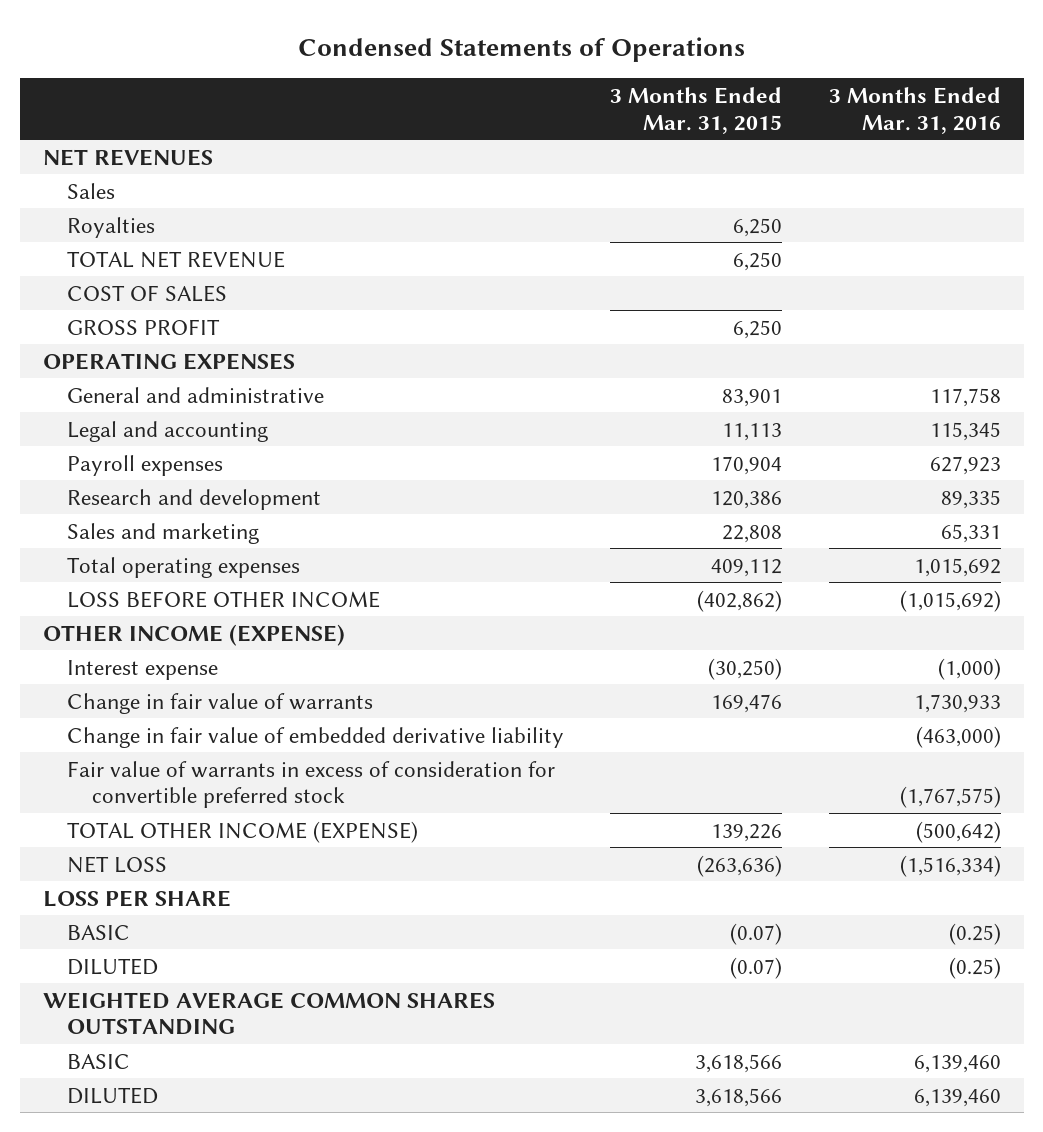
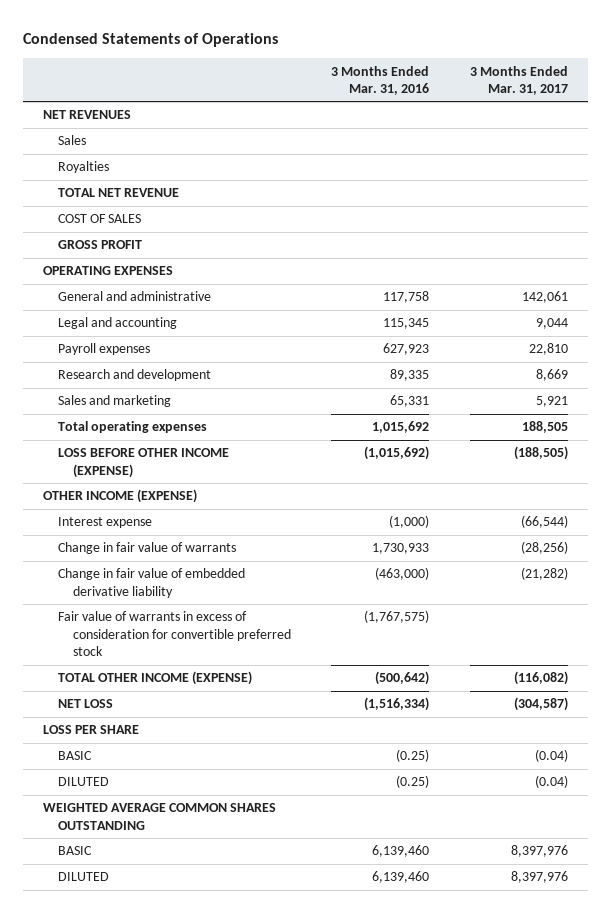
- | 3 Months Ended Mar. 31, 2015 | 3 Months Ended Mar. 31, 2016
+ | 3 Months Ended Mar. 31, 2016 | 3 Months Ended Mar. 31, 2017
- LOSS BEFORE OTHER INCOME | (402,862) | (1,015,692)
+ LOSS BEFORE OTHER INCOME (EXPENSE) | (1,015,692) | (188,505)

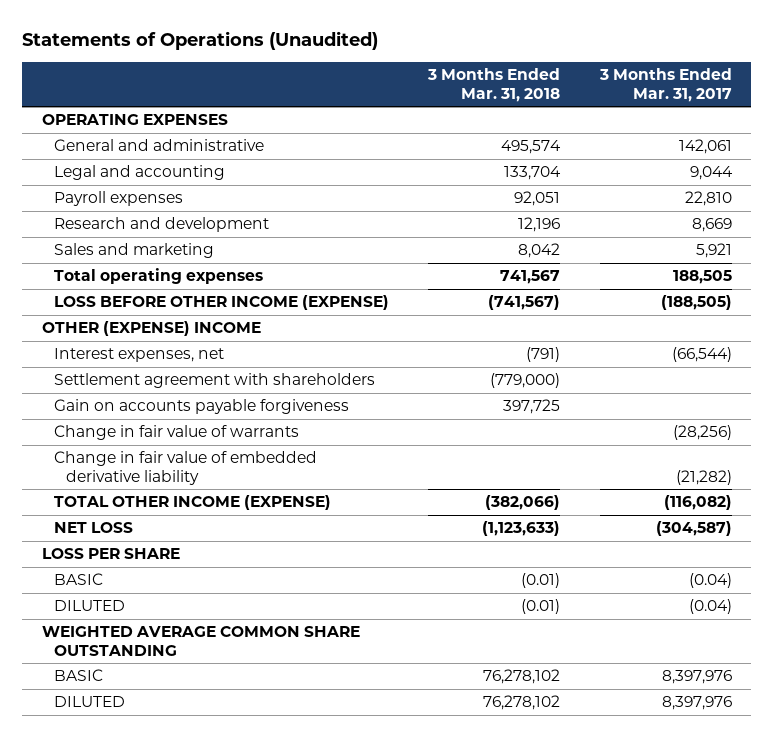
- Condensed Statements of Operations
+ Statements of Operations (Unaudited)
- | 3 Months Ended Mar. 31, 2016 | 3 Months Ended Mar. 31, 2017
+ | 3 Months Ended Mar. 31, 2018 | 3 Months Ended Mar. 31, 2017
- NET REVENUES
- Sales
- Royalties
- TOTAL NET REVENUE
- COST OF SALES
- GROSS PROFIT
- OTHER INCOME (EXPENSE)
- Interest expense | (1,000) | (66,544)
+ OTHER (EXPENSE) INCOME
+ Interest expenses, net | (791) | (66,544)
+ Settlement agreement with shareholders | (779,000) |
+ Gain on accounts payable forgiveness | 397,725 |
- Fair value of warrants in excess of consideration for convertible preferred stock | (1,767,575) |
- WEIGHTED AVERAGE COMMON SHARES OUTSTANDING
+ WEIGHTED AVERAGE COMMON SHARE OUTSTANDING

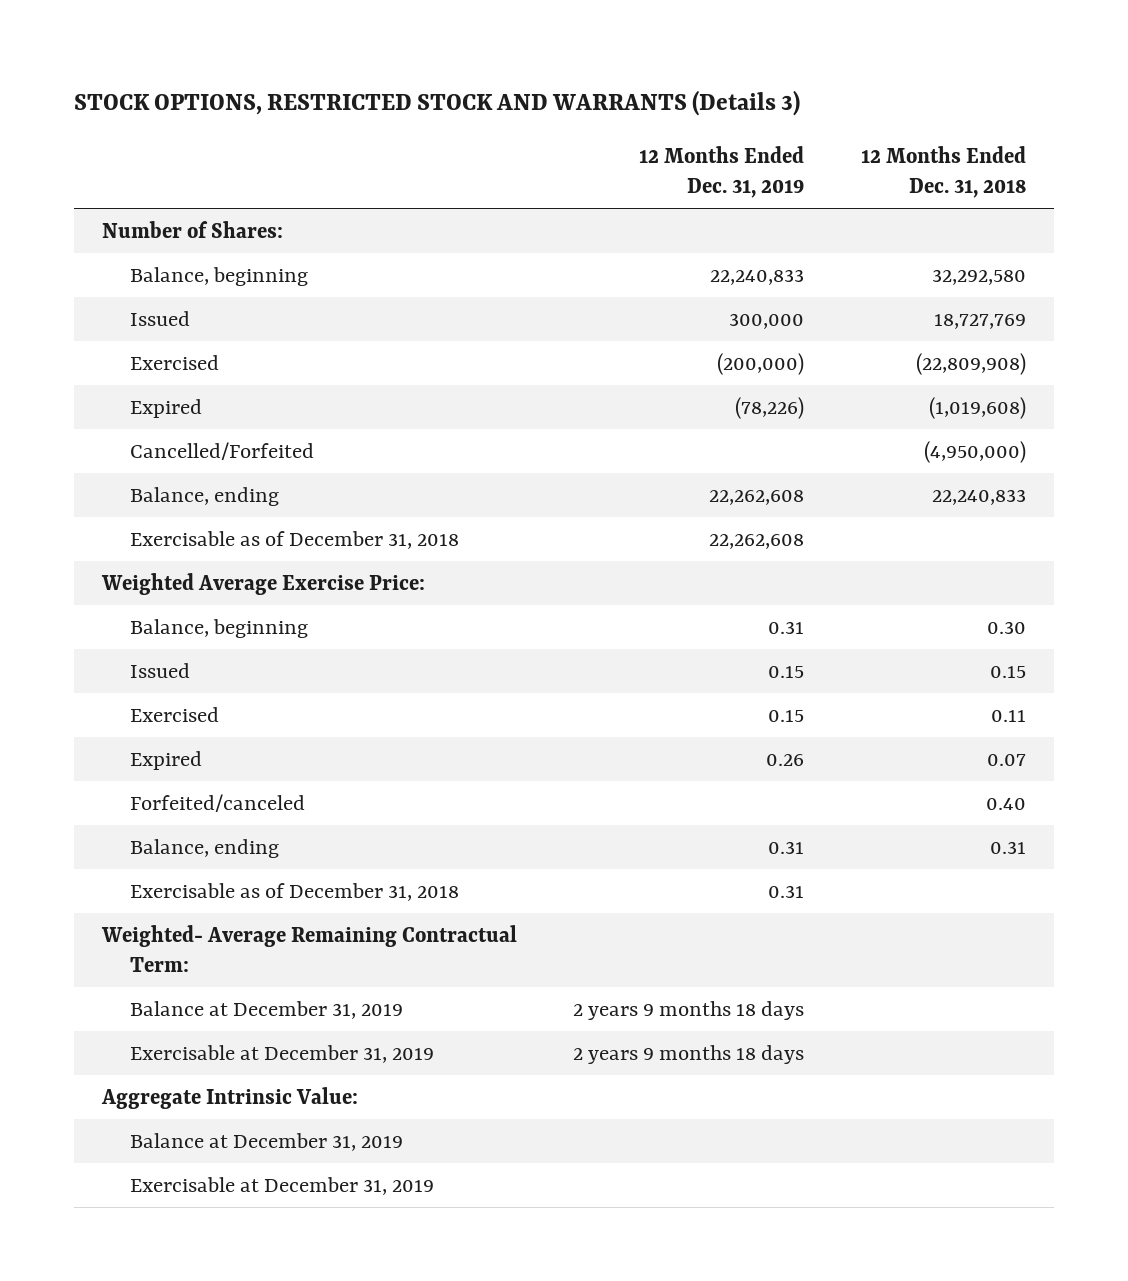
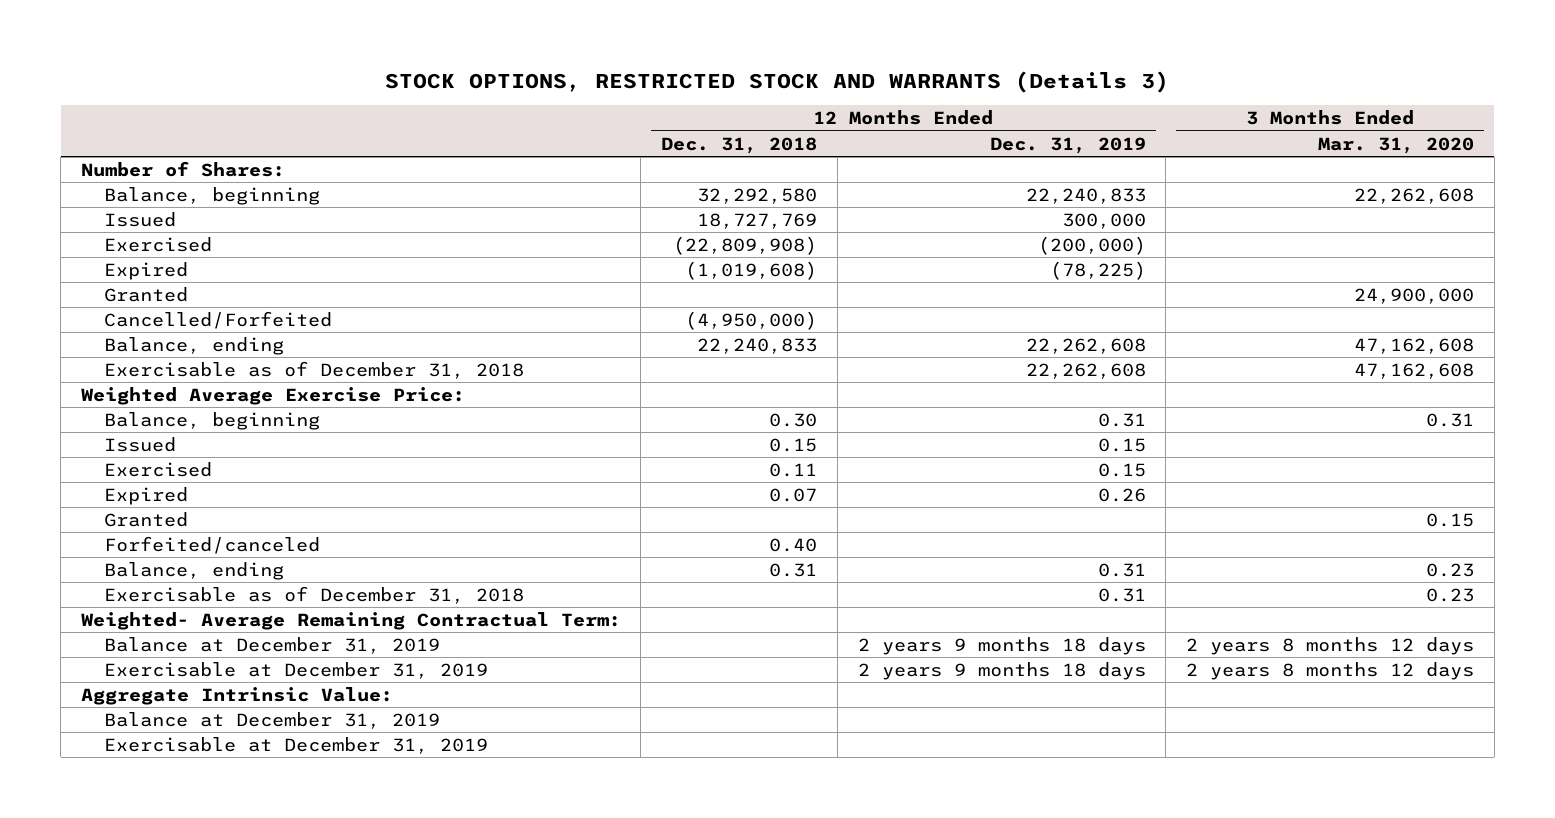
- | 12 Months Ended Dec. 31, 2019 | 12 Months Ended Dec. 31, 2018
+ | 12 Months Ended Dec. 31, 2018 | 12 Months Ended Dec. 31, 2019 | 3 Months Ended Mar. 31, 2020
- Expired | (78,226) | (1,019,608)
+ Expired | (1,019,608) | (78,225) |
+ Granted | | | 24,900,000
+ Granted | | | 0.15

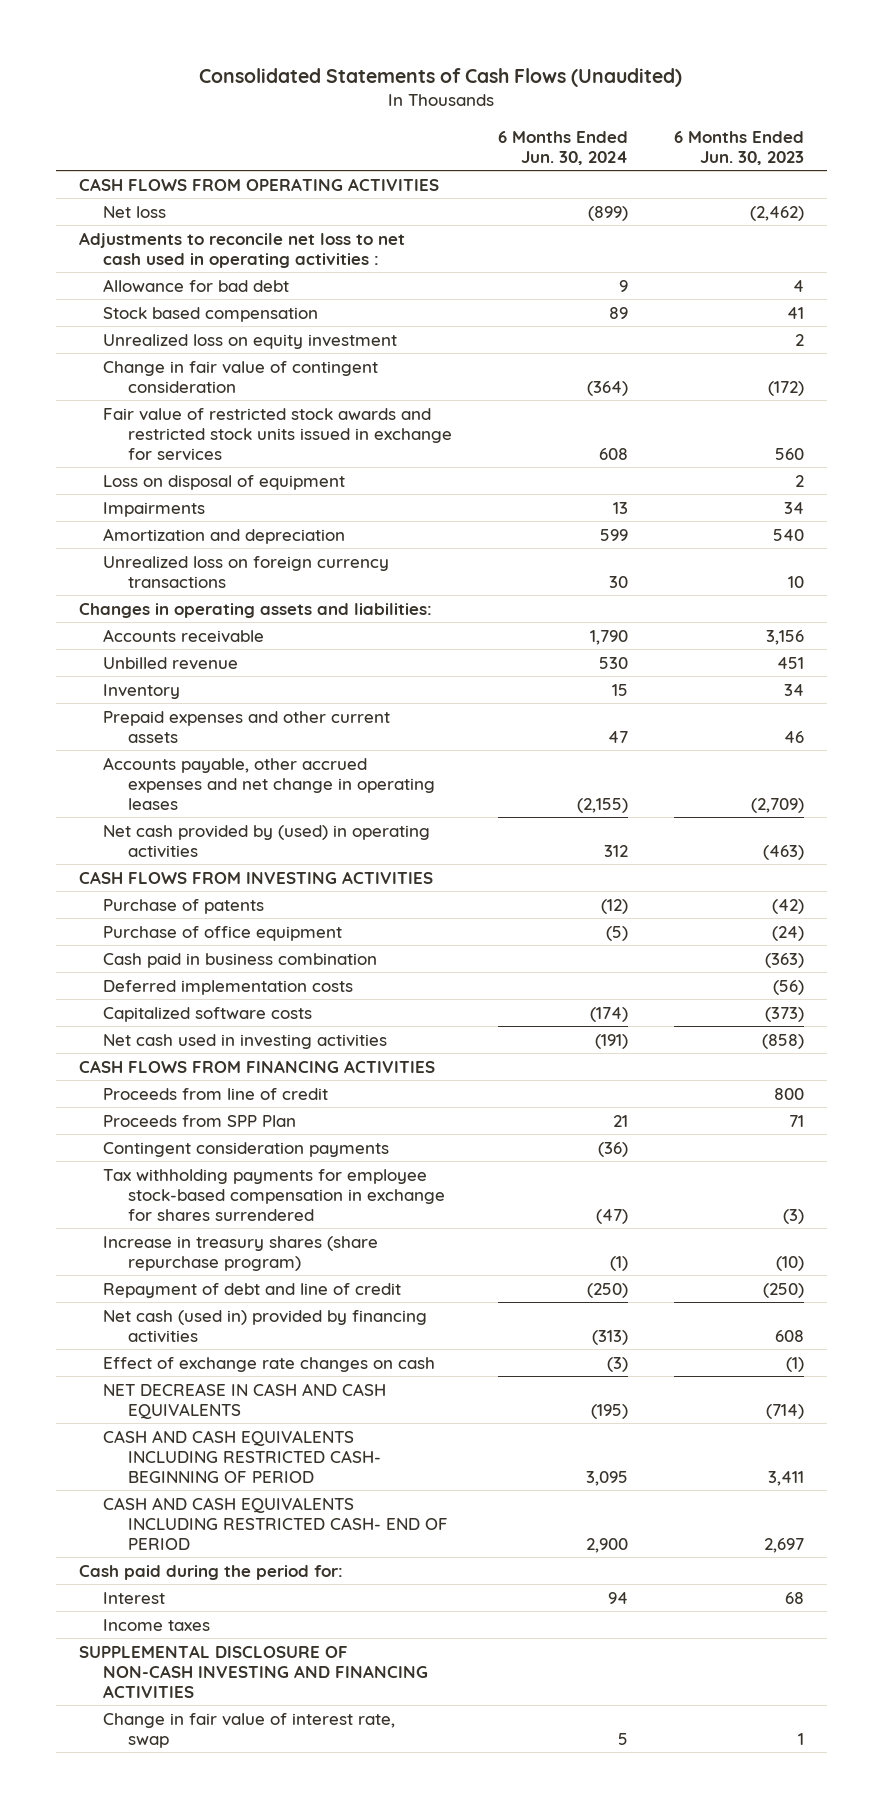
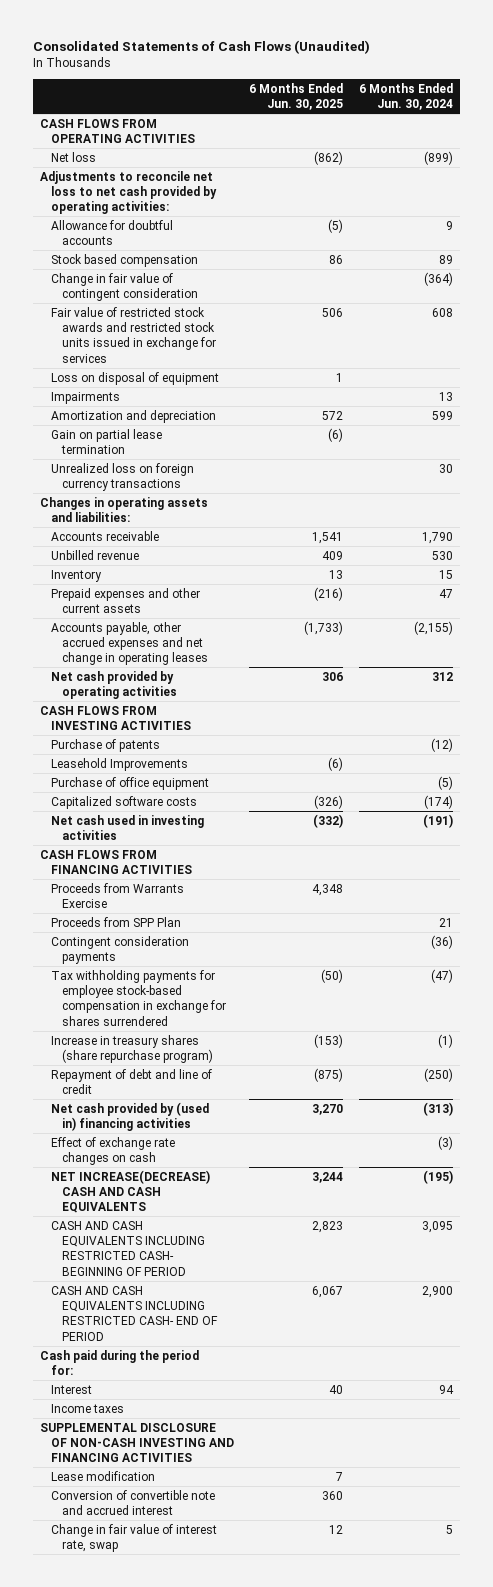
- | 6 Months Ended Jun. 30, 2024 | 6 Months Ended Jun. 30, 2023
+ | 6 Months Ended Jun. 30, 2025 | 6 Months Ended Jun. 30, 2024
- Adjustments to reconcile net loss to net cash used in operating activities :
- Allowance for bad debt | 9 | 4
+ Adjustments to reconcile net loss to net cash provided by operating activities:
+ Allowance for doubtful accounts | (5) | 9
- Unrealized loss on equity investment | | 2
+ Gain on partial lease termination | (6) |
- Net cash provided by (used) in operating activities | 312 | (463)
+ Net cash provided by operating activities | 306 | 312
+ Leasehold Improvements | (6) |
- Cash paid in business combination | | (363)
- Deferred implementation costs | | (56)
- Proceeds from line of credit | | 800
+ Proceeds from Warrants Exercise | 4,348 |
- Net cash (used in) provided by financing activities | (313) | 608
+ Net cash provided by (used in) financing activities | 3,270 | (313)
- NET DECREASE IN CASH AND CASH EQUIVALENTS | (195) | (714)
+ NET INCREASE(DECREASE) CASH AND CASH EQUIVALENTS | 3,244 | (195)
+ Lease modification | 7 |
+ Conversion of convertible note and accrued interest | 360 |

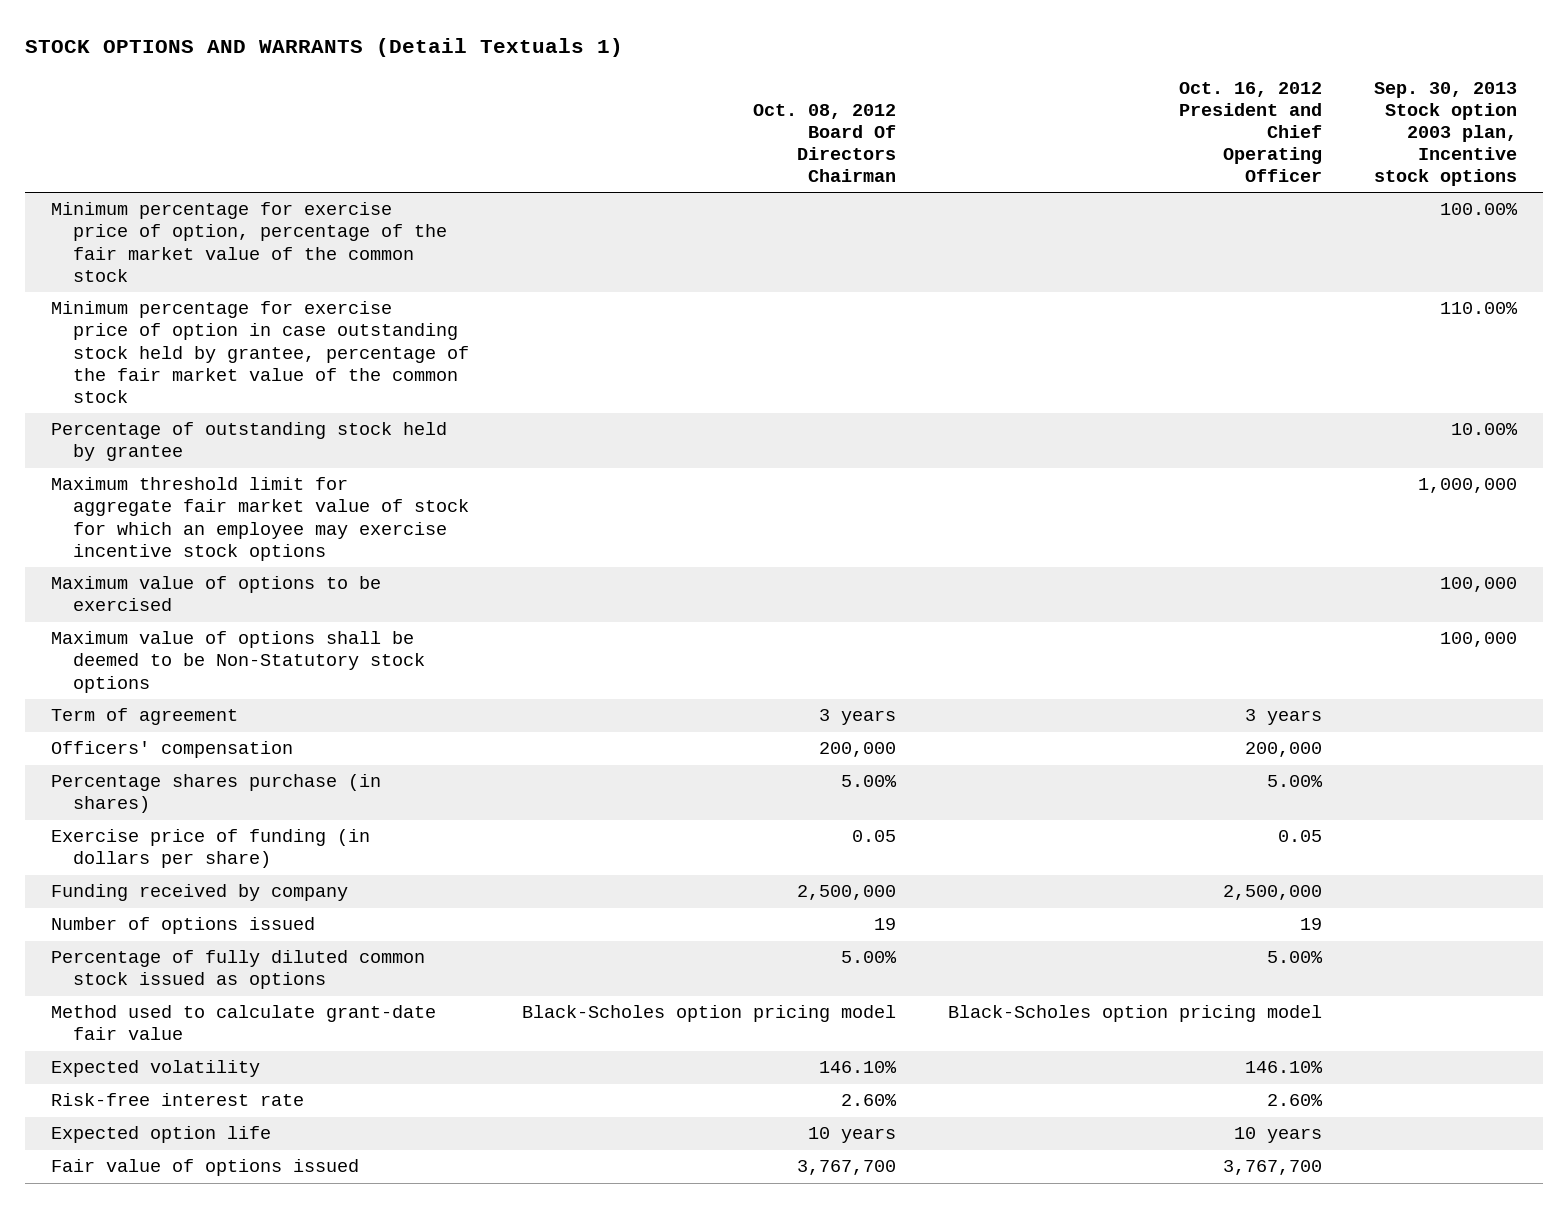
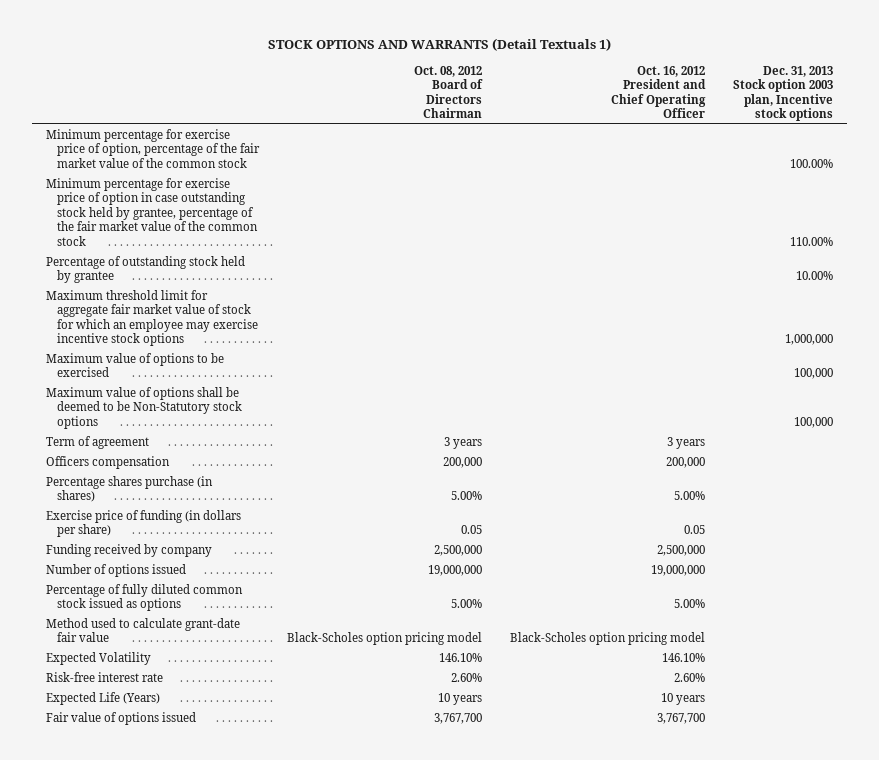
- | Oct. 08, 2012 Board Of Directors Chairman | Oct. 16, 2012 President and Chief Operating Officer | Sep. 30, 2013 Stock option 2003 plan, Incentive stock options
+ | Oct. 08, 2012 Board of Directors Chairman | Oct. 16, 2012 President and Chief Operating Officer | Dec. 31, 2013 Stock option 2003 plan, Incentive stock options
- Officers' compensation | 200,000 | 200,000 |
+ Officers compensation | 200,000 | 200,000 |
- Number of options issued | 19 | 19 |
+ Number of options issued | 19,000,000 | 19,000,000 |
- Expected volatility | 146.10% | 146.10% |
+ Expected Volatility | 146.10% | 146.10% |
- Expected option life | 10 years | 10 years |
+ Expected Life (Years) | 10 years | 10 years |

